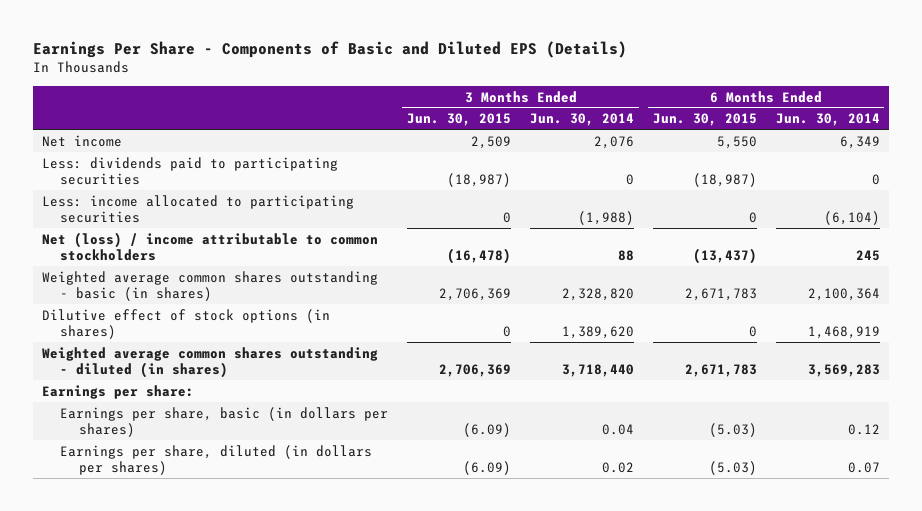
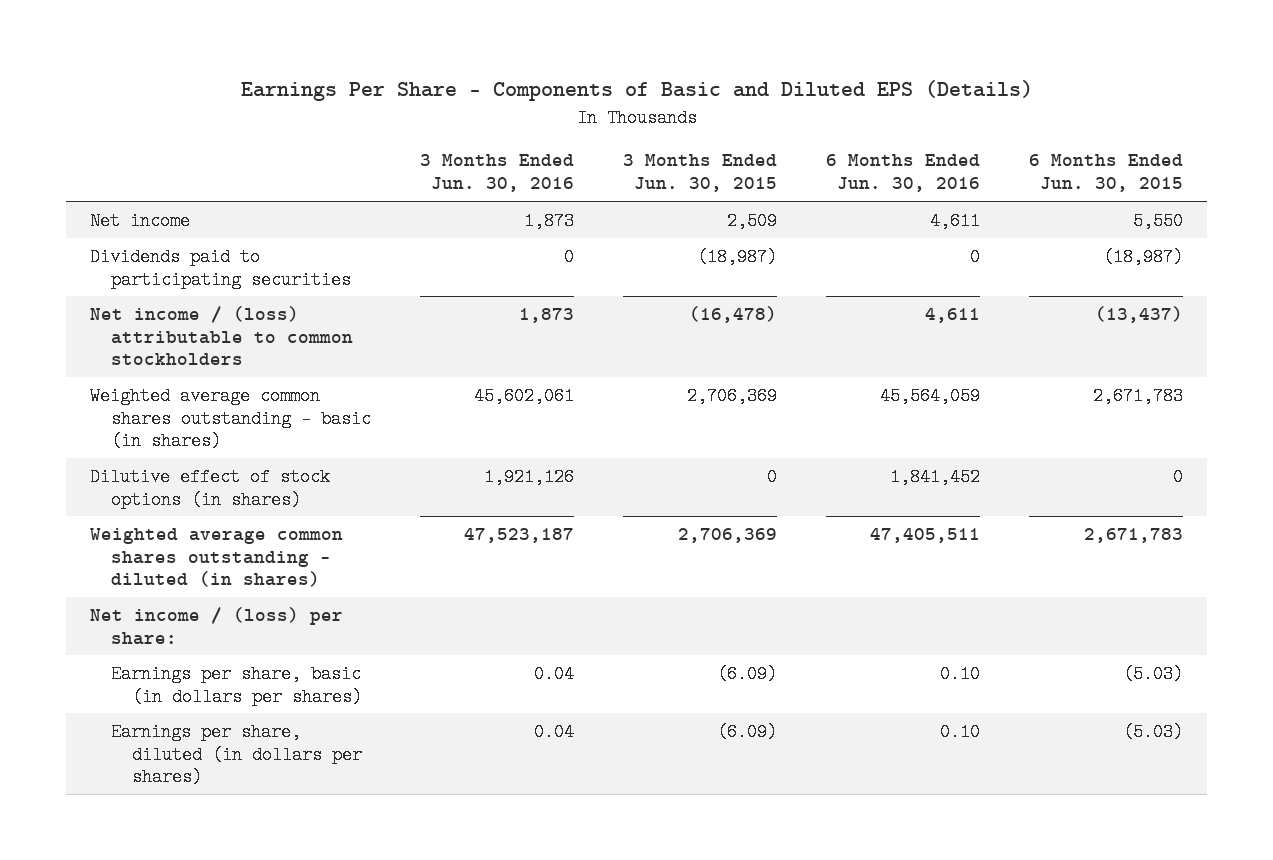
- | 3 Months Ended Jun. 30, 2015 | 3 Months Ended Jun. 30, 2014 | 6 Months Ended Jun. 30, 2015 | 6 Months Ended Jun. 30, 2014
+ | 3 Months Ended Jun. 30, 2016 | 3 Months Ended Jun. 30, 2015 | 6 Months Ended Jun. 30, 2016 | 6 Months Ended Jun. 30, 2015
- Less: dividends paid to participating securities | (18,987) | 0 | (18,987) | 0
- Less: income allocated to participating securities | 0 | (1,988) | 0 | (6,104)
- Net (loss) / income attributable to common stockholders | (16,478) | 88 | (13,437) | 245
+ Dividends paid to participating securities | 0 | (18,987) | 0 | (18,987)
+ Net income / (loss) attributable to common stockholders | 1,873 | (16,478) | 4,611 | (13,437)
- Earnings per share:
+ Net income / (loss) per share:

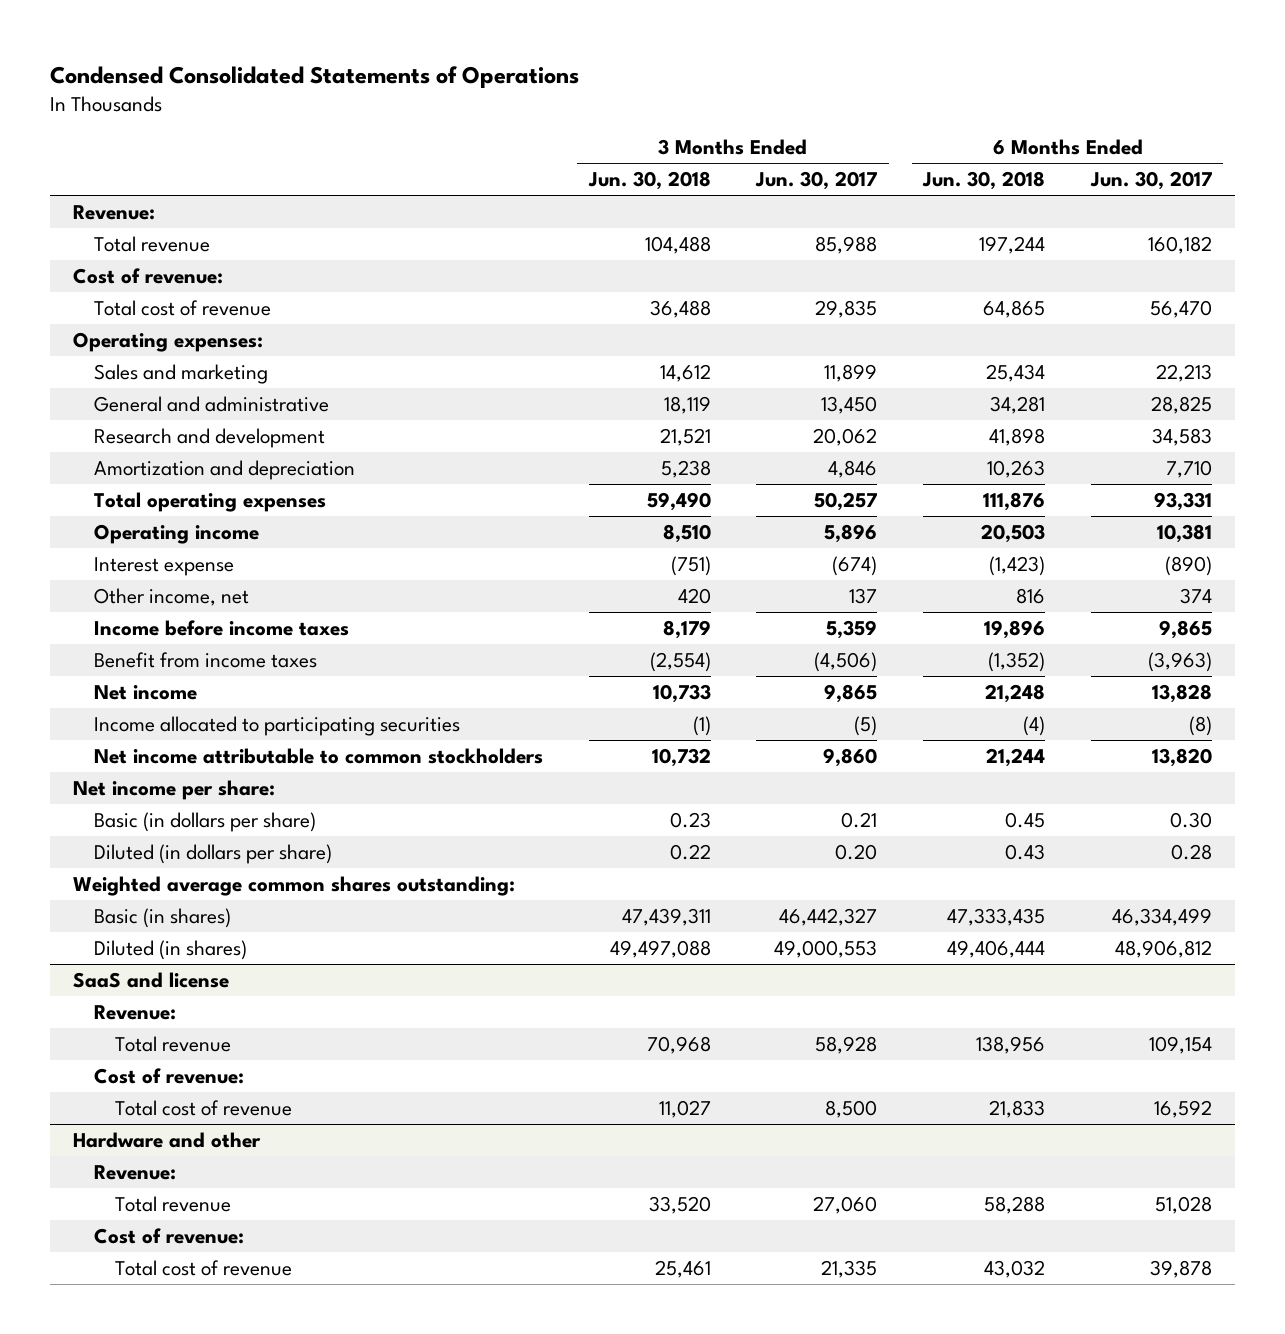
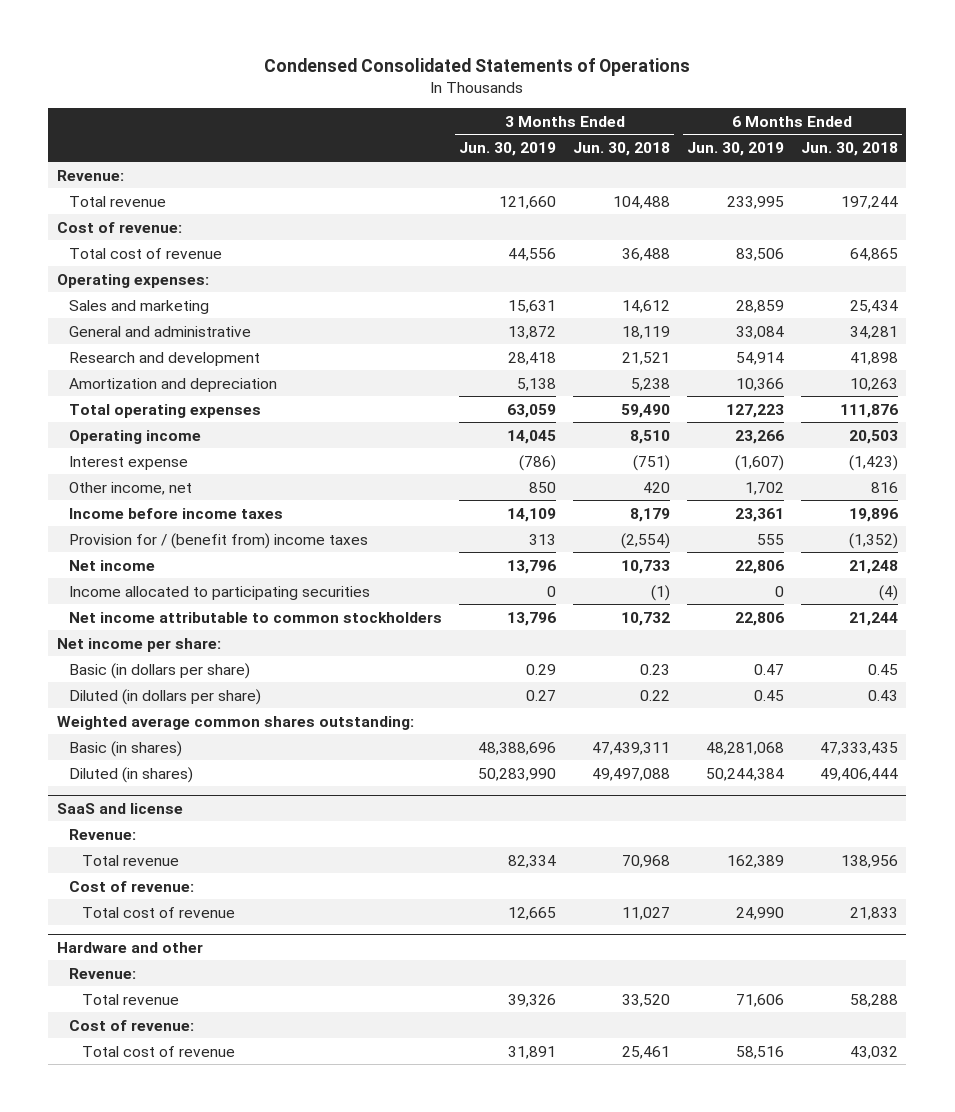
- | 3 Months Ended Jun. 30, 2018 | 3 Months Ended Jun. 30, 2017 | 6 Months Ended Jun. 30, 2018 | 6 Months Ended Jun. 30, 2017
+ | 3 Months Ended Jun. 30, 2019 | 3 Months Ended Jun. 30, 2018 | 6 Months Ended Jun. 30, 2019 | 6 Months Ended Jun. 30, 2018
- Benefit from income taxes | (2,554) | (4,506) | (1,352) | (3,963)
+ Provision for / (benefit from) income taxes | 313 | (2,554) | 555 | (1,352)

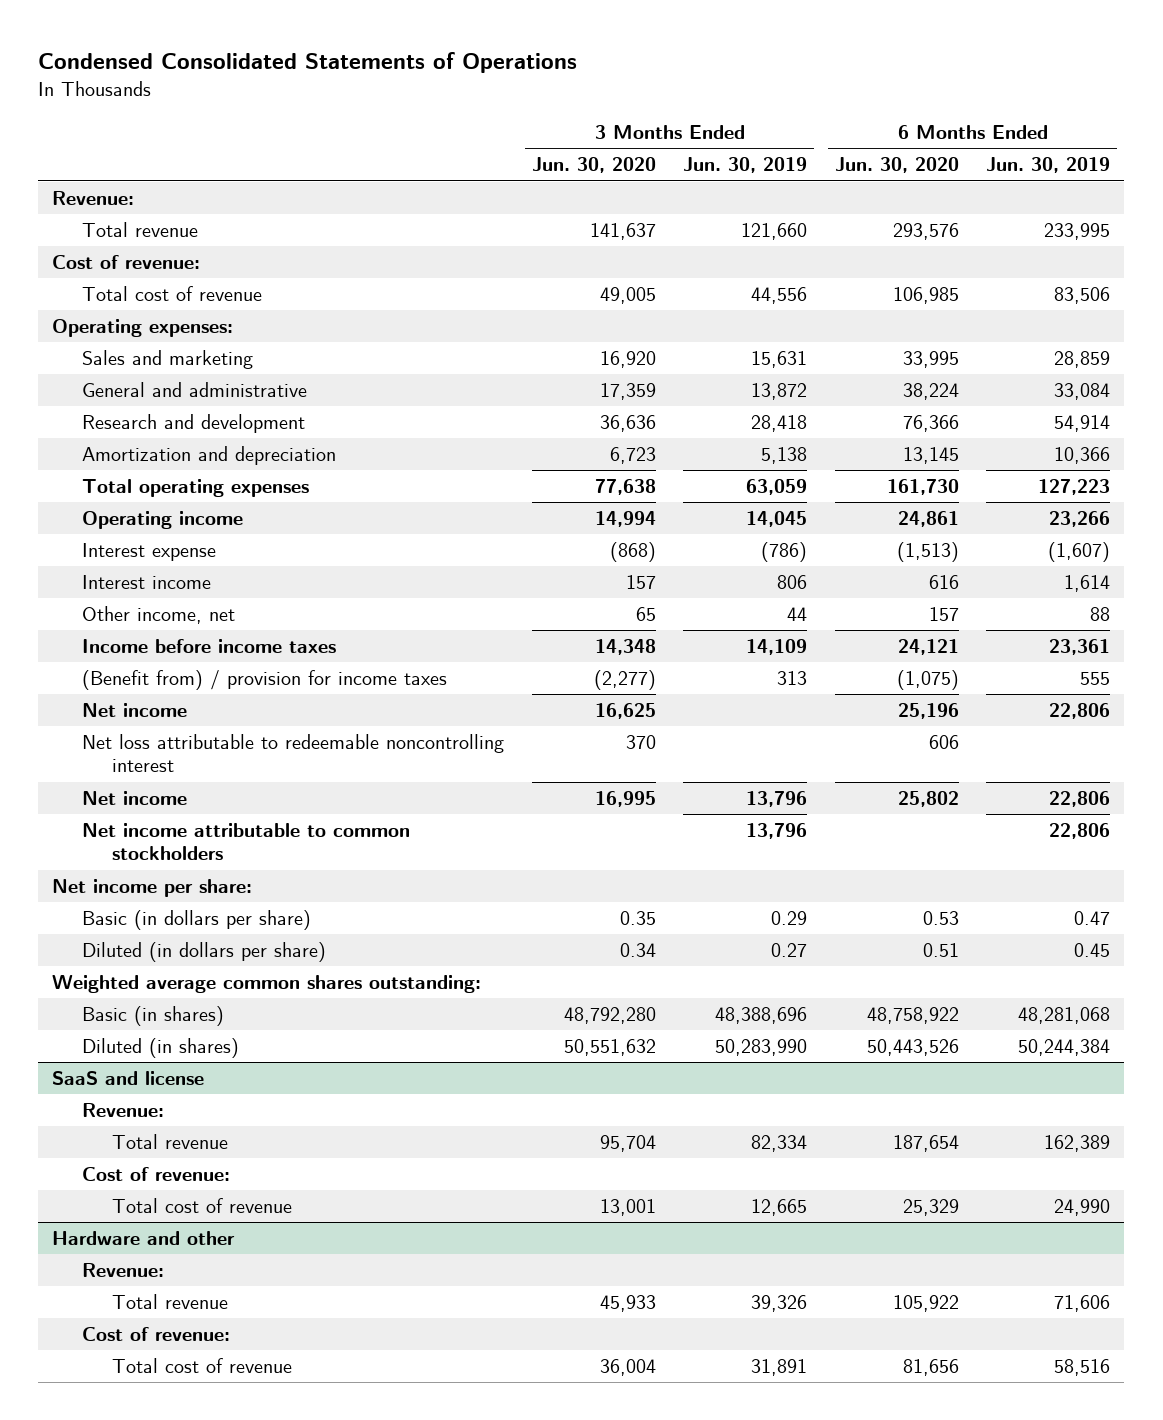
- | 3 Months Ended Jun. 30, 2019 | 3 Months Ended Jun. 30, 2018 | 6 Months Ended Jun. 30, 2019 | 6 Months Ended Jun. 30, 2018
+ | 3 Months Ended Jun. 30, 2020 | 3 Months Ended Jun. 30, 2019 | 6 Months Ended Jun. 30, 2020 | 6 Months Ended Jun. 30, 2019
- Other income, net | 850 | 420 | 1,702 | 816
+ Interest income | 157 | 806 | 616 | 1,614
+ Other income, net | 65 | 44 | 157 | 88
- Provision for / (benefit from) income taxes | 313 | (2,554) | 555 | (1,352)
+ (Benefit from) / provision for income taxes | (2,277) | 313 | (1,075) | 555
+ Net income | 16,625 | | 25,196 | 22,806
+ Net loss attributable to redeemable noncontrolling interest | 370 | | 606 |
- Income allocated to participating securities | 0 | (1) | 0 | (4)

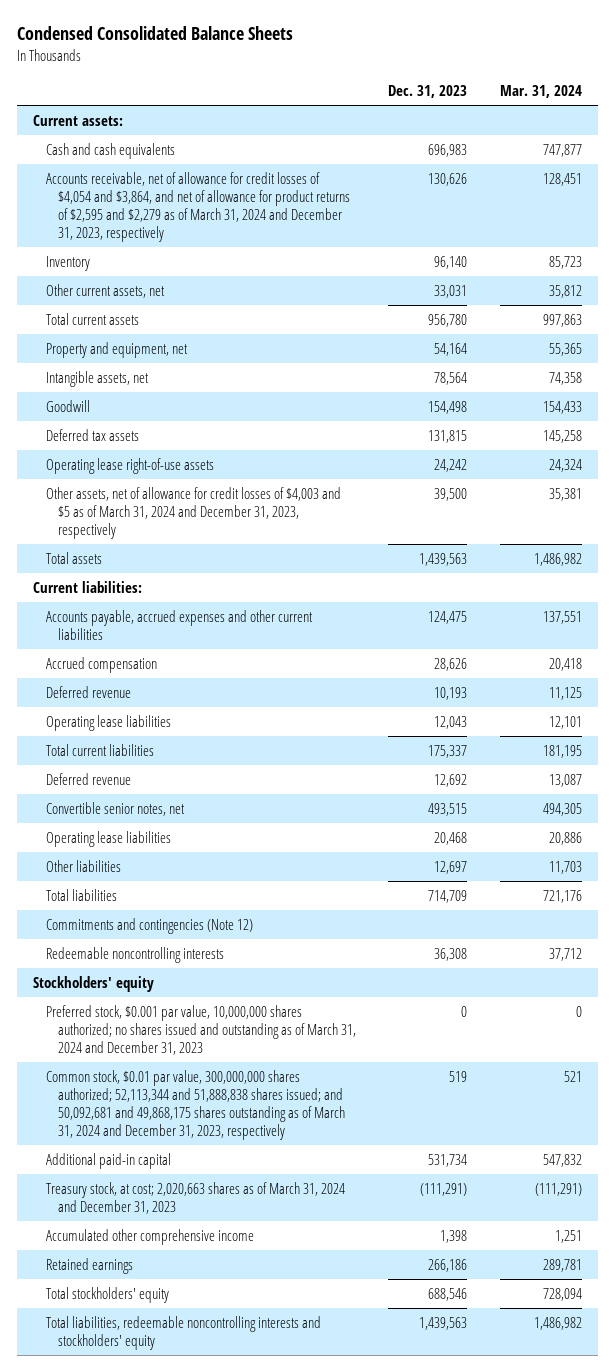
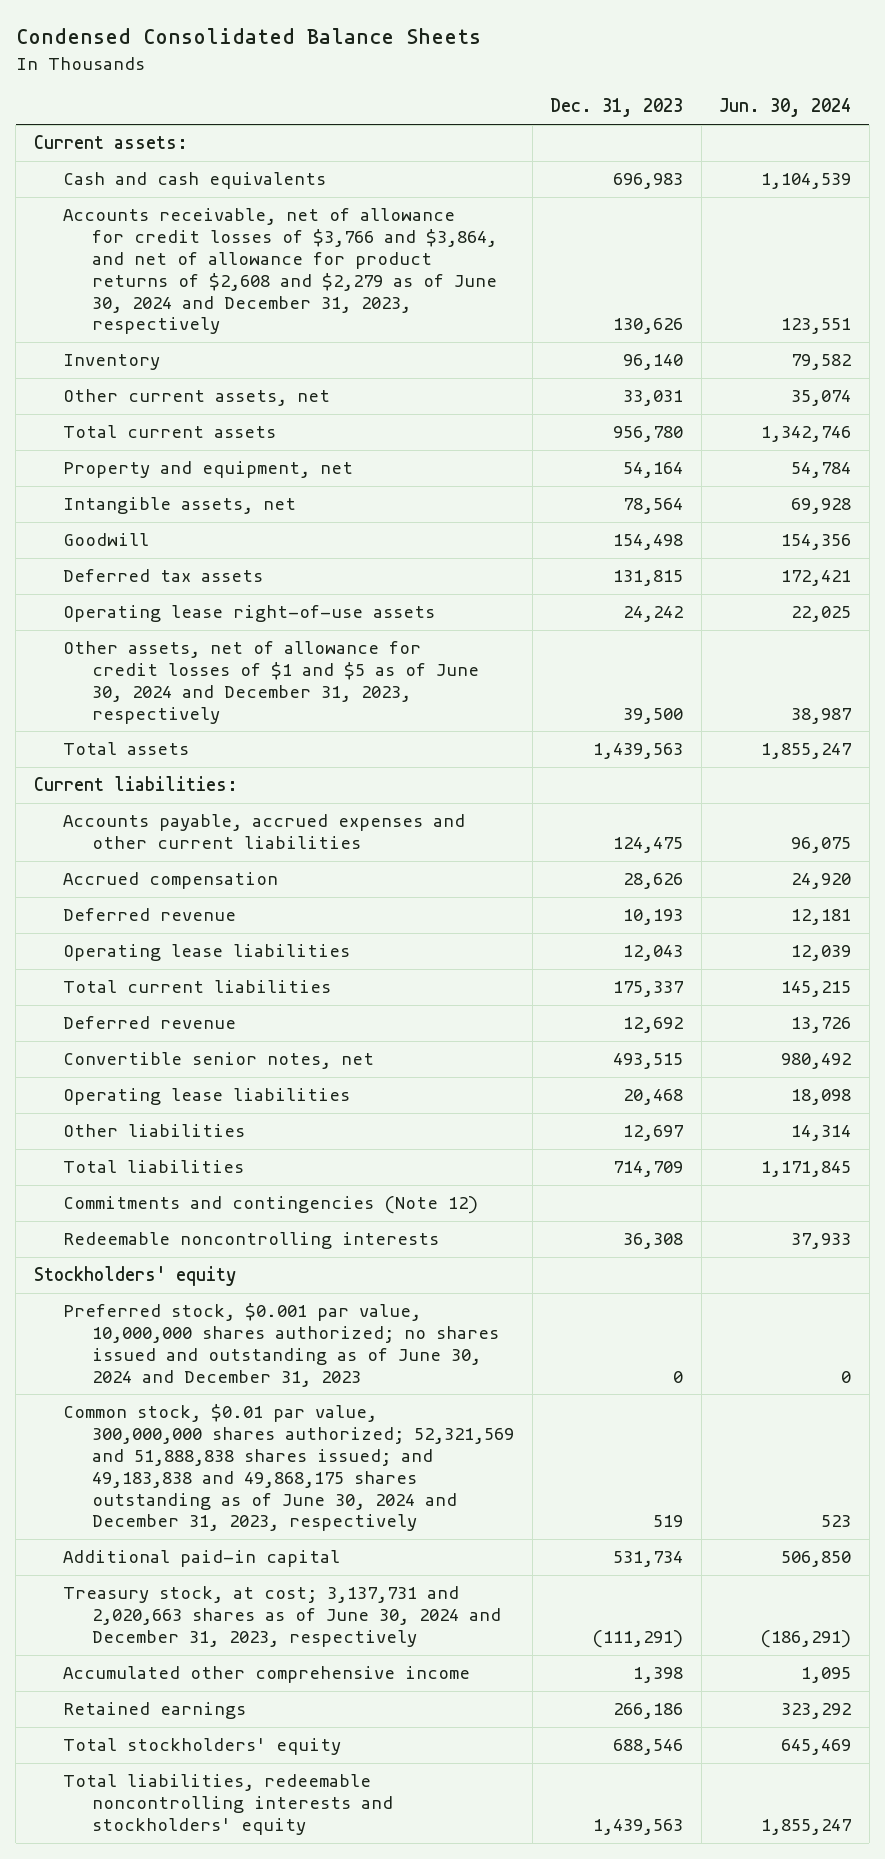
- | Dec. 31, 2023 | Mar. 31, 2024
+ | Dec. 31, 2023 | Jun. 30, 2024
- Accounts receivable, net of allowance for credit losses of $4,054 and $3,864, and net of allowance for product returns of $2,595 and $2,279 as of March 31, 2024 and December 31, 2023, respectively | 130,626 | 128,451
+ Accounts receivable, net of allowance for credit losses of $3,766 and $3,864, and net of allowance for product returns of $2,608 and $2,279 as of June 30, 2024 and December 31, 2023, respectively | 130,626 | 123,551
- Other assets, net of allowance for credit losses of $4,003 and $5 as of March 31, 2024 and December 31, 2023, respectively | 39,500 | 35,381
+ Other assets, net of allowance for credit losses of $1 and $5 as of June 30, 2024 and December 31, 2023, respectively | 39,500 | 38,987
- Preferred stock, $0.001 par value, 10,000,000 shares authorized; no shares issued and outstanding as of March 31, 2024 and December 31, 2023 | 0 | 0
- Common stock, $0.01 par value, 300,000,000 shares authorized; 52,113,344 and 51,888,838 shares issued; and 50,092,681 and 49,868,175 shares outstanding as of March 31, 2024 and December 31, 2023, respectively | 519 | 521
+ Preferred stock, $0.001 par value, 10,000,000 shares authorized; no shares issued and outstanding as of June 30, 2024 and December 31, 2023 | 0 | 0
+ Common stock, $0.01 par value, 300,000,000 shares authorized; 52,321,569 and 51,888,838 shares issued; and 49,183,838 and 49,868,175 shares outstanding as of June 30, 2024 and December 31, 2023, respectively | 519 | 523
- Treasury stock, at cost; 2,020,663 shares as of March 31, 2024 and December 31, 2023 | (111,291) | (111,291)
+ Treasury stock, at cost; 3,137,731 and 2,020,663 shares as of June 30, 2024 and December 31, 2023, respectively | (111,291) | (186,291)

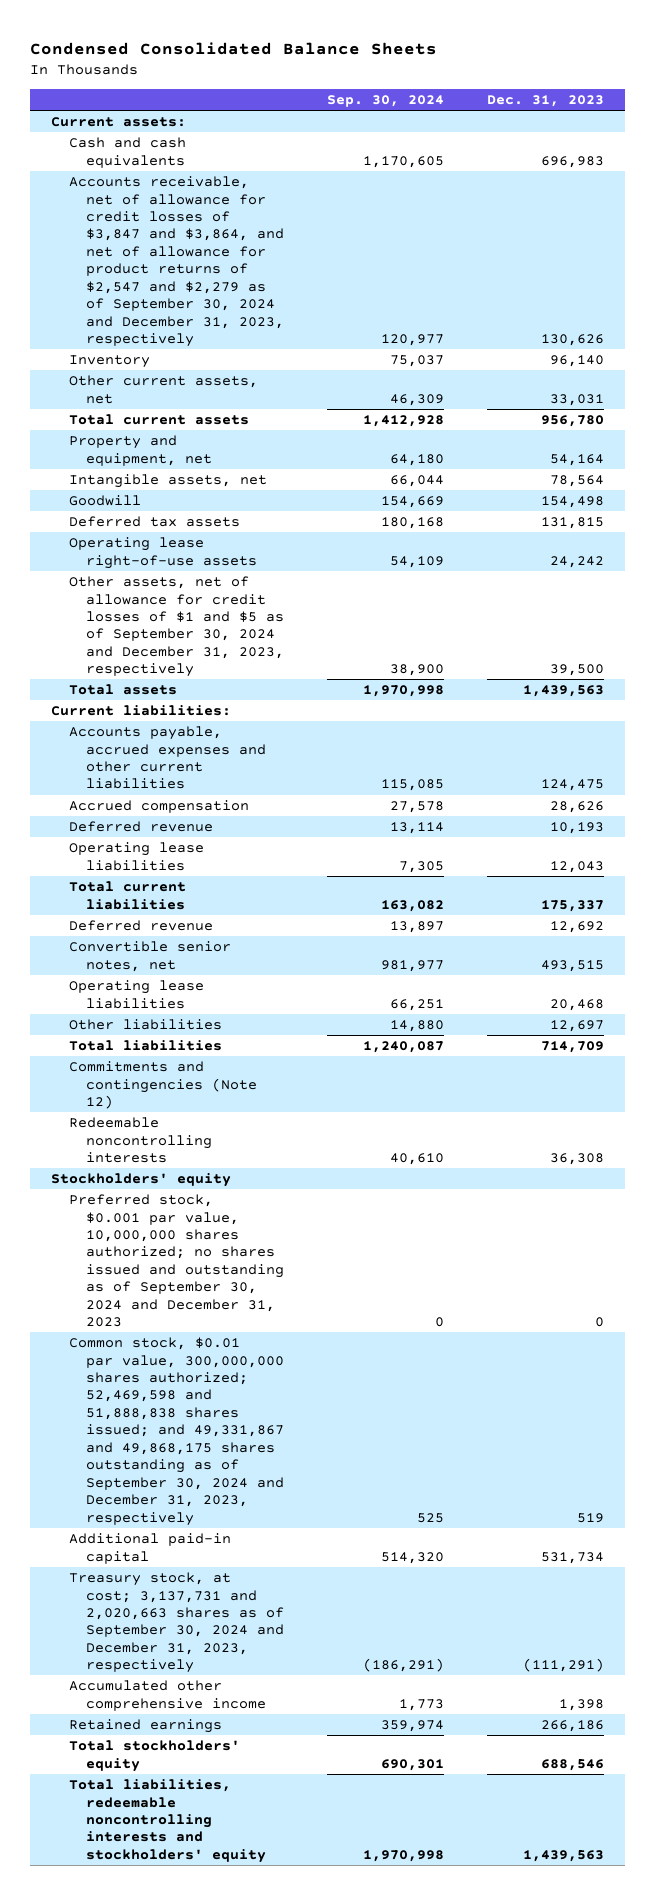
- | Dec. 31, 2023 | Jun. 30, 2024
+ | Sep. 30, 2024 | Dec. 31, 2023
- Accounts receivable, net of allowance for credit losses of $3,766 and $3,864, and net of allowance for product returns of $2,608 and $2,279 as of June 30, 2024 and December 31, 2023, respectively | 130,626 | 123,551
+ Accounts receivable, net of allowance for credit losses of $3,847 and $3,864, and net of allowance for product returns of $2,547 and $2,279 as of September 30, 2024 and December 31, 2023, respectively | 120,977 | 130,626
- Other assets, net of allowance for credit losses of $1 and $5 as of June 30, 2024 and December 31, 2023, respectively | 39,500 | 38,987
+ Other assets, net of allowance for credit losses of $1 and $5 as of September 30, 2024 and December 31, 2023, respectively | 38,900 | 39,500
- Preferred stock, $0.001 par value, 10,000,000 shares authorized; no shares issued and outstanding as of June 30, 2024 and December 31, 2023 | 0 | 0
- Common stock, $0.01 par value, 300,000,000 shares authorized; 52,321,569 and 51,888,838 shares issued; and 49,183,838 and 49,868,175 shares outstanding as of June 30, 2024 and December 31, 2023, respectively | 519 | 523
+ Preferred stock, $0.001 par value, 10,000,000 shares authorized; no shares issued and outstanding as of September 30, 2024 and December 31, 2023 | 0 | 0
+ Common stock, $0.01 par value, 300,000,000 shares authorized; 52,469,598 and 51,888,838 shares issued; and 49,331,867 and 49,868,175 shares outstanding as of September 30, 2024 and December 31, 2023, respectively | 525 | 519
- Treasury stock, at cost; 3,137,731 and 2,020,663 shares as of June 30, 2024 and December 31, 2023, respectively | (111,291) | (186,291)
+ Treasury stock, at cost; 3,137,731 and 2,020,663 shares as of September 30, 2024 and December 31, 2023, respectively | (186,291) | (111,291)

